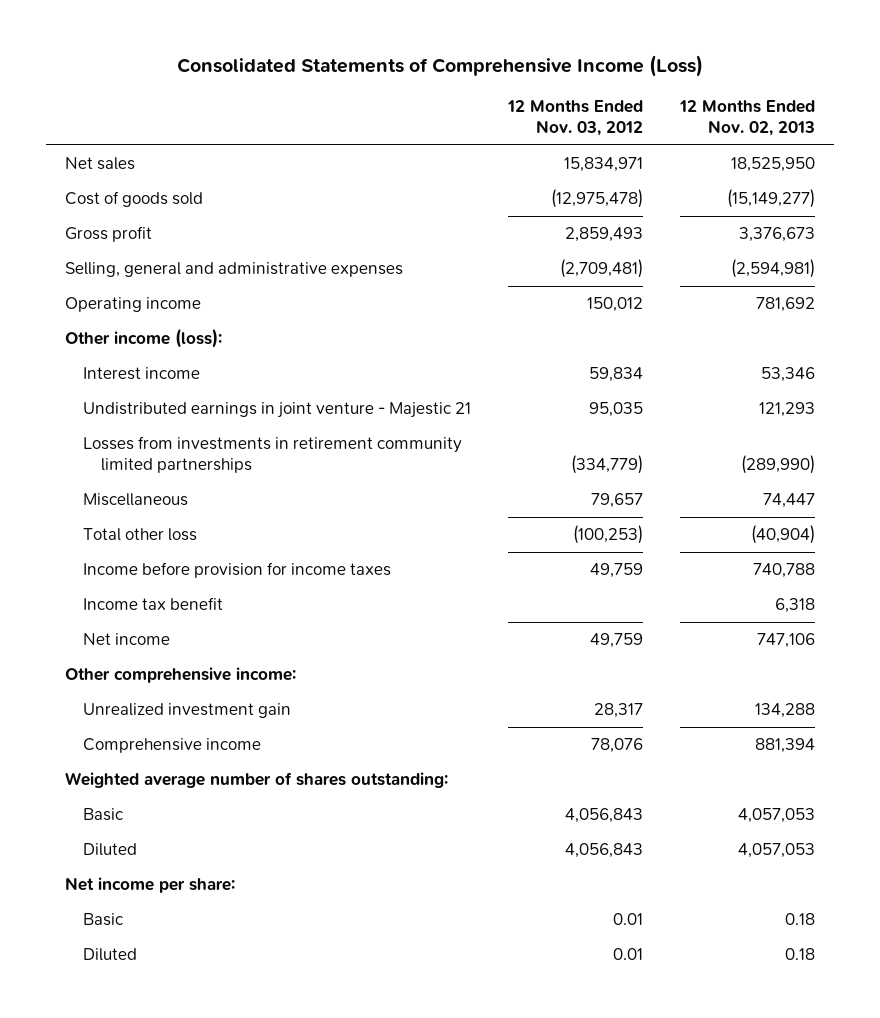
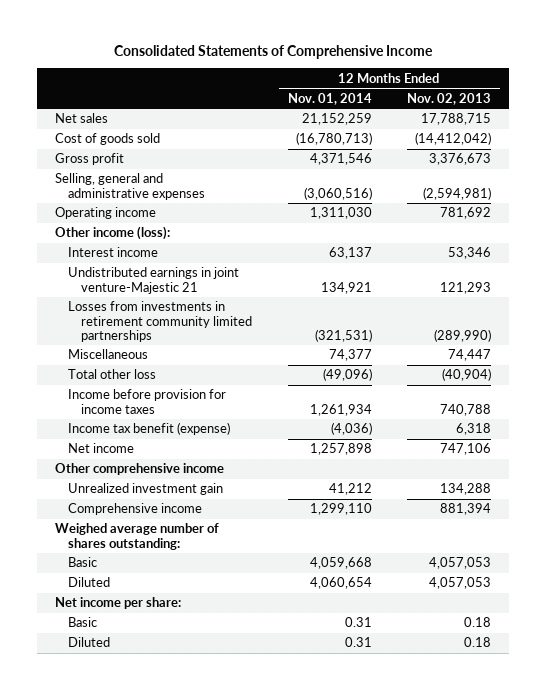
- Consolidated Statements of Comprehensive Income (Loss)
+ Consolidated Statements of Comprehensive Income
- | 12 Months Ended Nov. 03, 2012 | 12 Months Ended Nov. 02, 2013
+ | 12 Months Ended Nov. 01, 2014 | 12 Months Ended Nov. 02, 2013
- Net sales | 15,834,971 | 18,525,950
- Cost of goods sold | (12,975,478) | (15,149,277)
+ Net sales | 21,152,259 | 17,788,715
+ Cost of goods sold | (16,780,713) | (14,412,042)
- Undistributed earnings in joint venture - Majestic 21 | 95,035 | 121,293
+ Undistributed earnings in joint venture-Majestic 21 | 134,921 | 121,293
- Income tax benefit | | 6,318
+ Income tax benefit (expense) | (4,036) | 6,318
- Other comprehensive income:
+ Other comprehensive income
- Weighted average number of shares outstanding:
+ Weighed average number of shares outstanding:

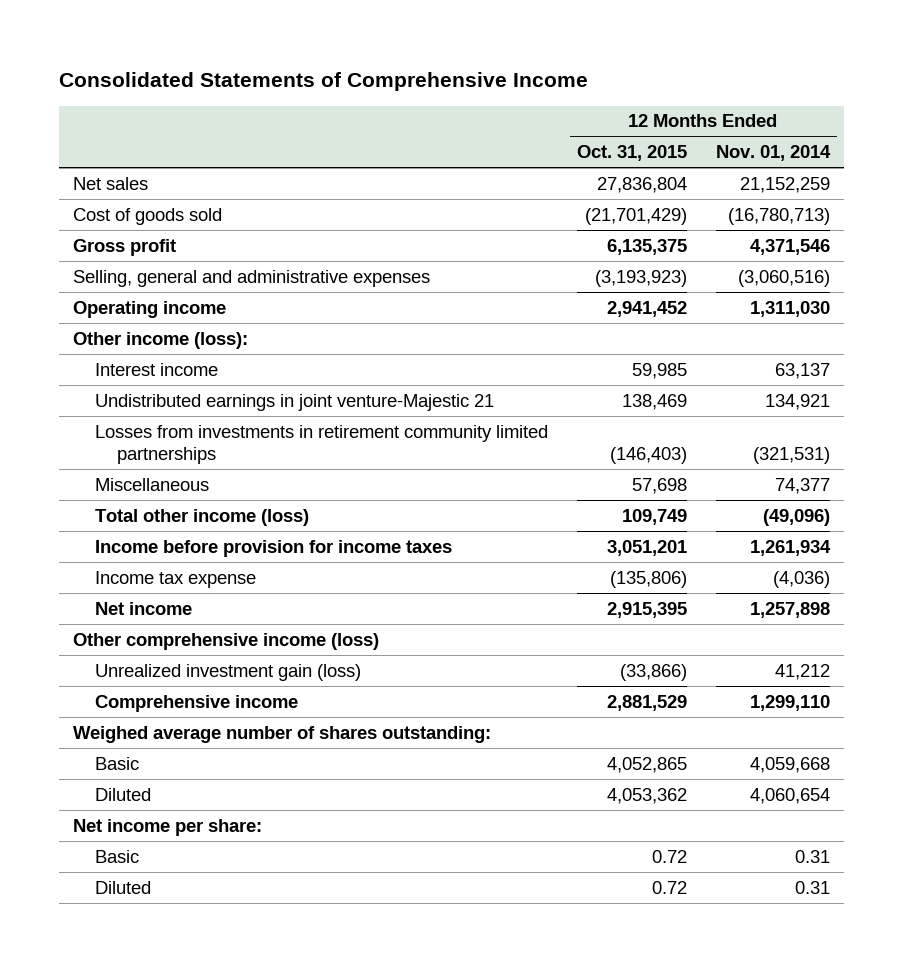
- | 12 Months Ended Nov. 01, 2014 | 12 Months Ended Nov. 02, 2013
+ | 12 Months Ended Oct. 31, 2015 | 12 Months Ended Nov. 01, 2014
- Total other loss | (49,096) | (40,904)
+ Total other income (loss) | 109,749 | (49,096)
- Income tax benefit (expense) | (4,036) | 6,318
+ Income tax expense | (135,806) | (4,036)
- Other comprehensive income
- Unrealized investment gain | 41,212 | 134,288
+ Other comprehensive income (loss)
+ Unrealized investment gain (loss) | (33,866) | 41,212

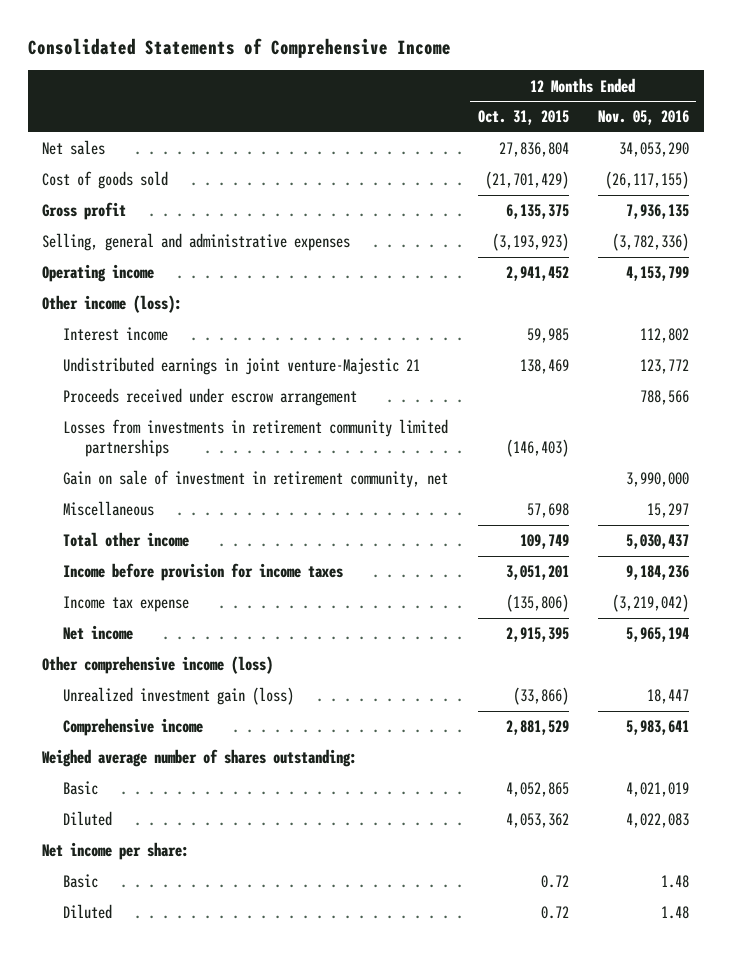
- | 12 Months Ended Oct. 31, 2015 | 12 Months Ended Nov. 01, 2014
+ | 12 Months Ended Oct. 31, 2015 | 12 Months Ended Nov. 05, 2016
+ Proceeds received under escrow arrangement | | 788,566
+ Gain on sale of investment in retirement community, net | | 3,990,000
- Total other income (loss) | 109,749 | (49,096)
+ Total other income | 109,749 | 5,030,437

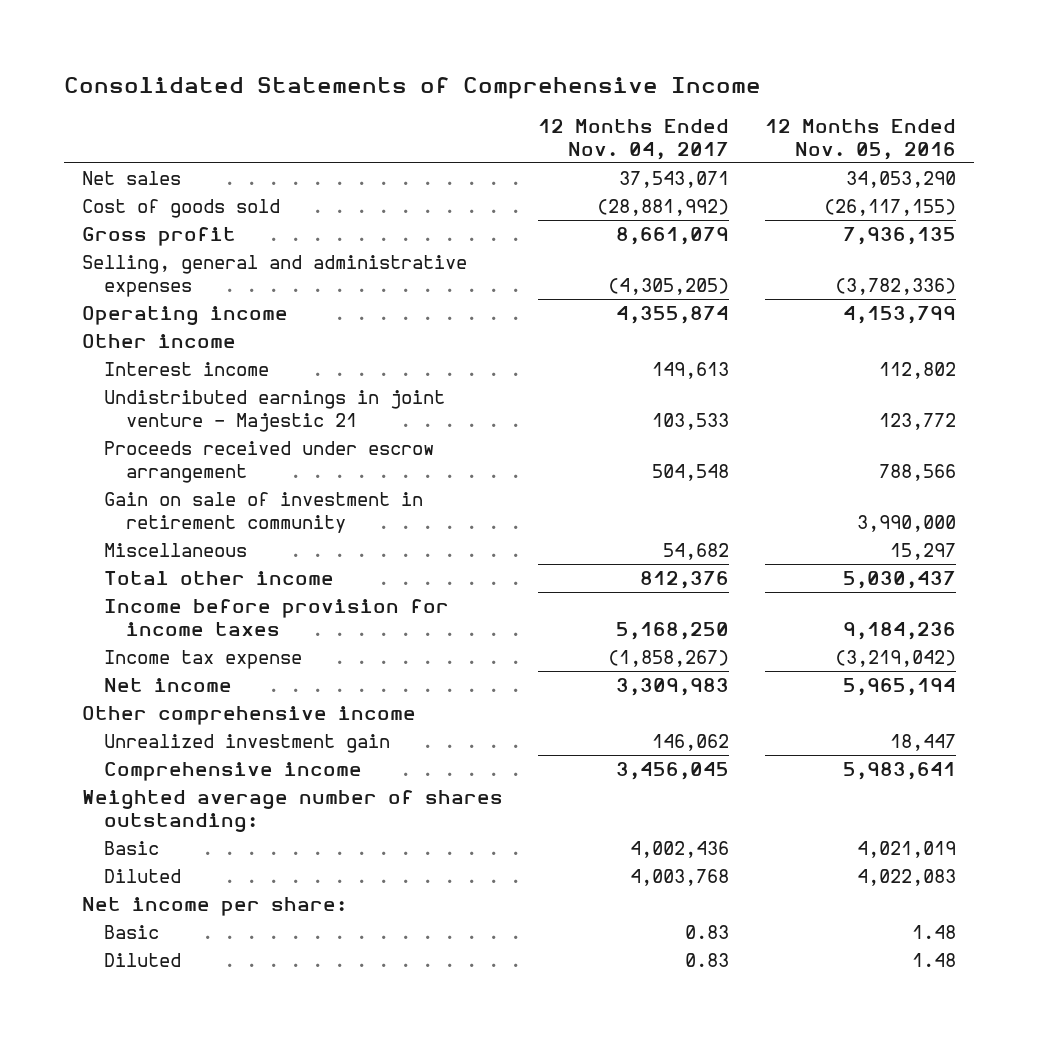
- | 12 Months Ended Oct. 31, 2015 | 12 Months Ended Nov. 05, 2016
+ | 12 Months Ended Nov. 04, 2017 | 12 Months Ended Nov. 05, 2016
- Other income (loss):
+ Other income
- Undistributed earnings in joint venture-Majestic 21 | 138,469 | 123,772
+ Undistributed earnings in joint venture - Majestic 21 | 103,533 | 123,772
- Losses from investments in retirement community limited partnerships | (146,403) |
- Gain on sale of investment in retirement community, net | | 3,990,000
+ Gain on sale of investment in retirement community | | 3,990,000
- Other comprehensive income (loss)
- Unrealized investment gain (loss) | (33,866) | 18,447
+ Other comprehensive income
+ Unrealized investment gain | 146,062 | 18,447
- Weighed average number of shares outstanding:
+ Weighted average number of shares outstanding:

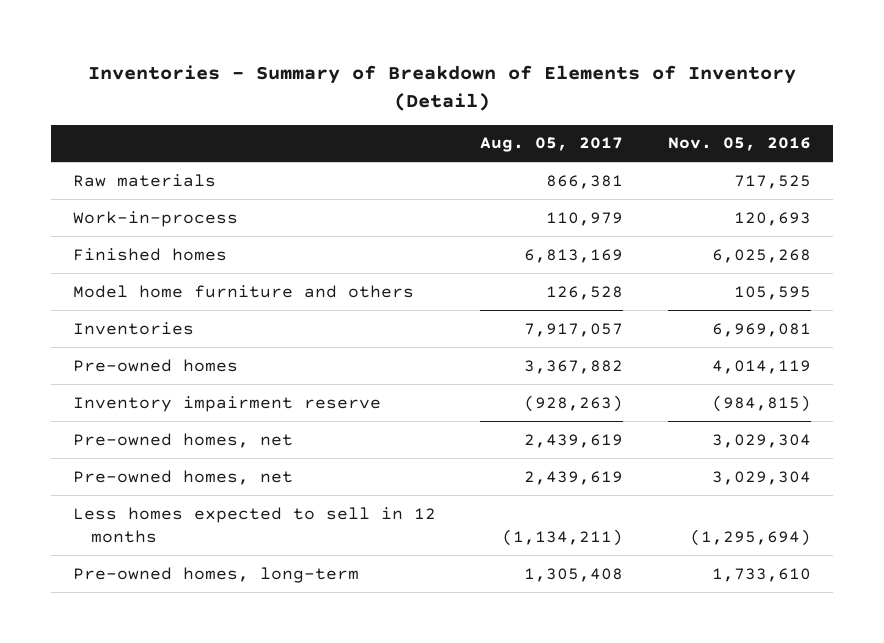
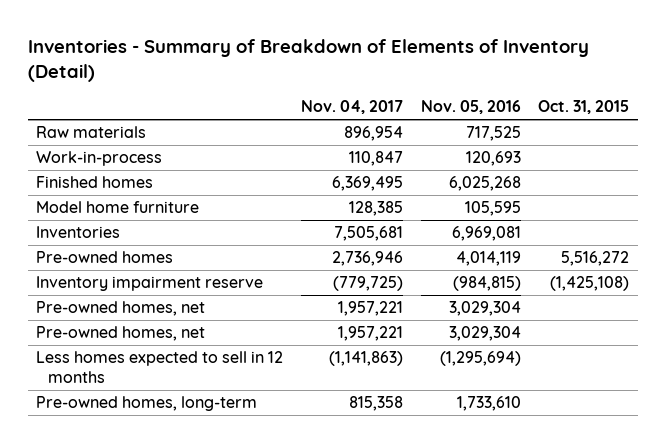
- | Aug. 05, 2017 | Nov. 05, 2016
+ | Nov. 04, 2017 | Nov. 05, 2016 | Oct. 31, 2015
- Model home furniture and others | 126,528 | 105,595
+ Model home furniture | 128,385 | 105,595 |

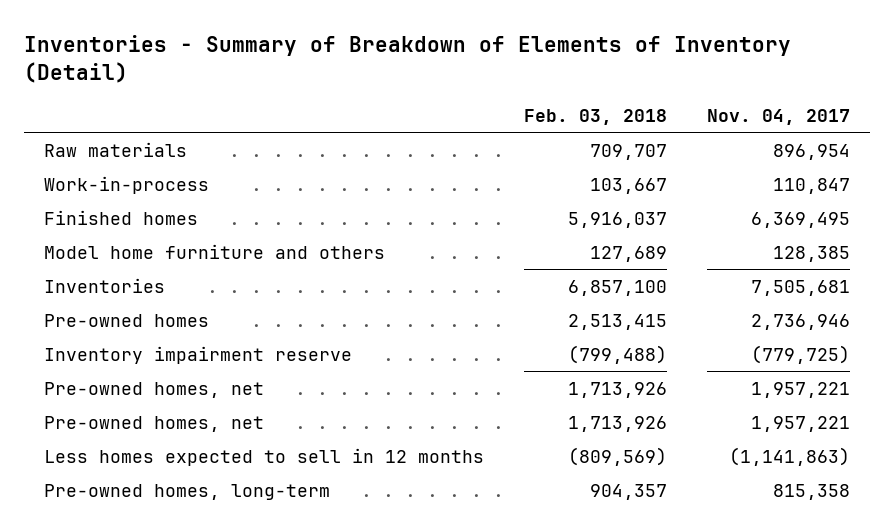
- | Nov. 04, 2017 | Nov. 05, 2016 | Oct. 31, 2015
+ | Feb. 03, 2018 | Nov. 04, 2017
- Model home furniture | 128,385 | 105,595 |
+ Model home furniture and others | 127,689 | 128,385

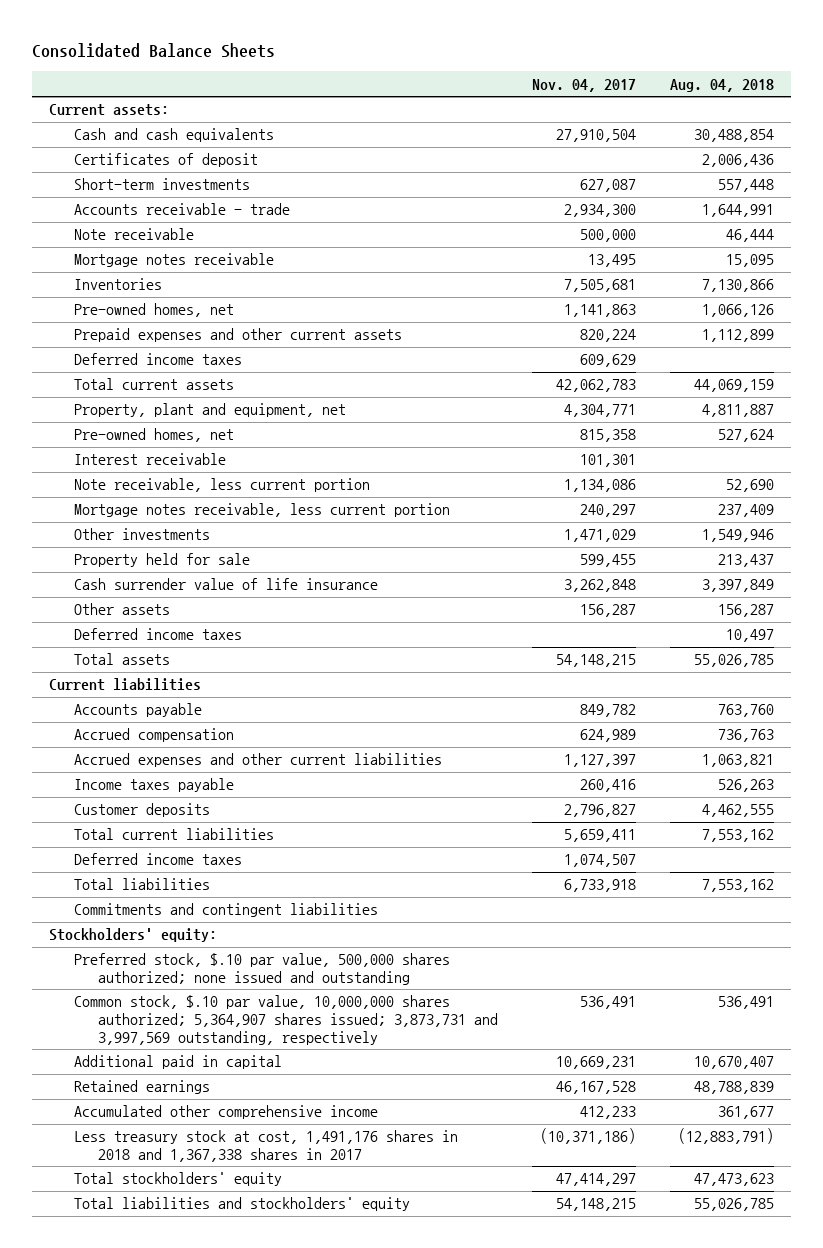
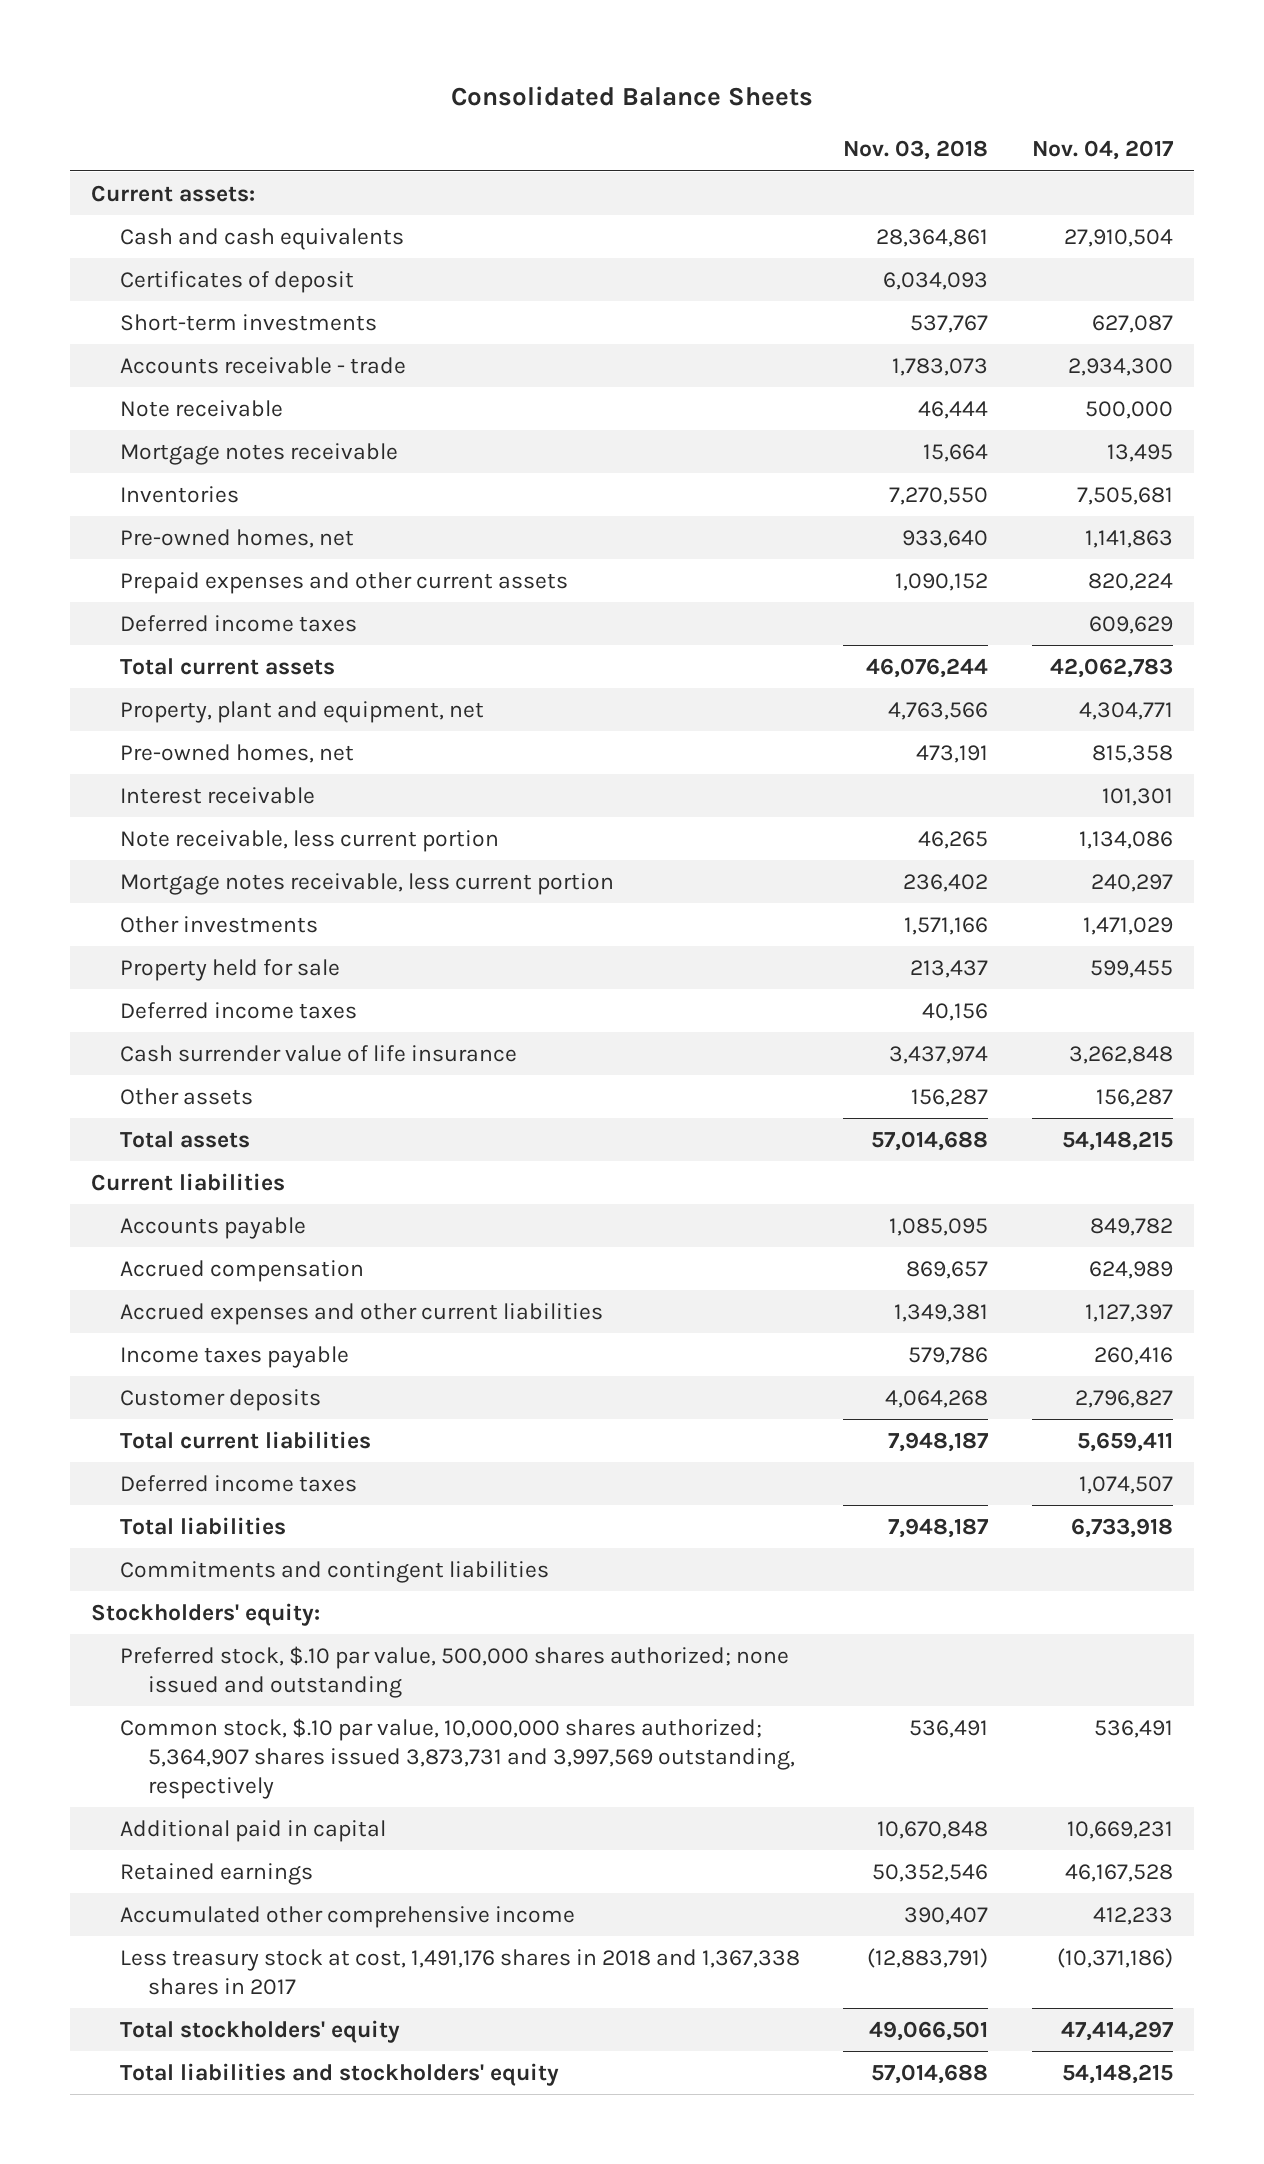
- | Nov. 04, 2017 | Aug. 04, 2018
+ | Nov. 03, 2018 | Nov. 04, 2017
moved up: Deferred income taxes | 40,156 |
- Common stock, $.10 par value, 10,000,000 shares authorized; 5,364,907 shares issued; 3,873,731 and 3,997,569 outstanding, respectively | 536,491 | 536,491
+ Common stock, $.10 par value, 10,000,000 shares authorized; 5,364,907 shares issued 3,873,731 and 3,997,569 outstanding, respectively | 536,491 | 536,491

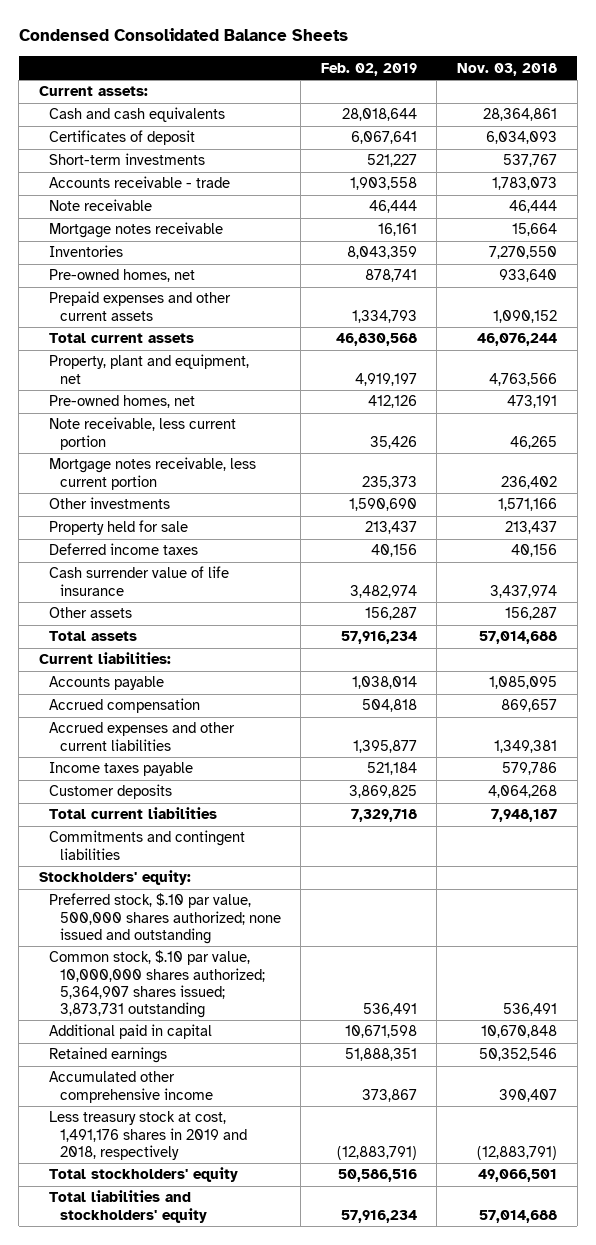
- Consolidated Balance Sheets
+ Condensed Consolidated Balance Sheets
- | Nov. 03, 2018 | Nov. 04, 2017
+ | Feb. 02, 2019 | Nov. 03, 2018
- Deferred income taxes | | 609,629
- Interest receivable | | 101,301
- Current liabilities
+ Current liabilities:
- Deferred income taxes | | 1,074,507
- Total liabilities | 7,948,187 | 6,733,918
- Common stock, $.10 par value, 10,000,000 shares authorized; 5,364,907 shares issued 3,873,731 and 3,997,569 outstanding, respectively | 536,491 | 536,491
+ Common stock, $.10 par value, 10,000,000 shares authorized; 5,364,907 shares issued; 3,873,731 outstanding | 536,491 | 536,491
- Less treasury stock at cost, 1,491,176 shares in 2018 and 1,367,338 shares in 2017 | (12,883,791) | (10,371,186)
+ Less treasury stock at cost, 1,491,176 shares in 2019 and 2018, respectively | (12,883,791) | (12,883,791)

